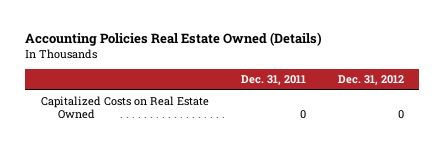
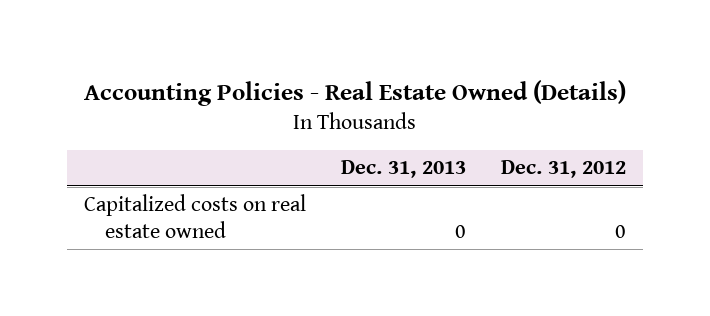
- Accounting Policies Real Estate Owned (Details)
+ Accounting Policies - Real Estate Owned (Details)
- | Dec. 31, 2011 | Dec. 31, 2012
+ | Dec. 31, 2013 | Dec. 31, 2012
- Capitalized Costs on Real Estate Owned | 0 | 0
+ Capitalized costs on real estate owned | 0 | 0

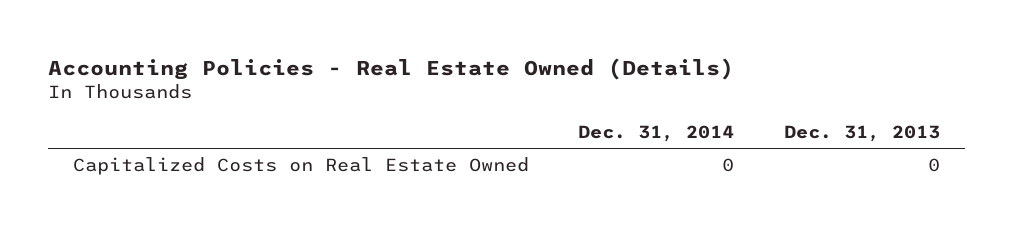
- | Dec. 31, 2013 | Dec. 31, 2012
+ | Dec. 31, 2014 | Dec. 31, 2013
- Capitalized costs on real estate owned | 0 | 0
+ Capitalized Costs on Real Estate Owned | 0 | 0

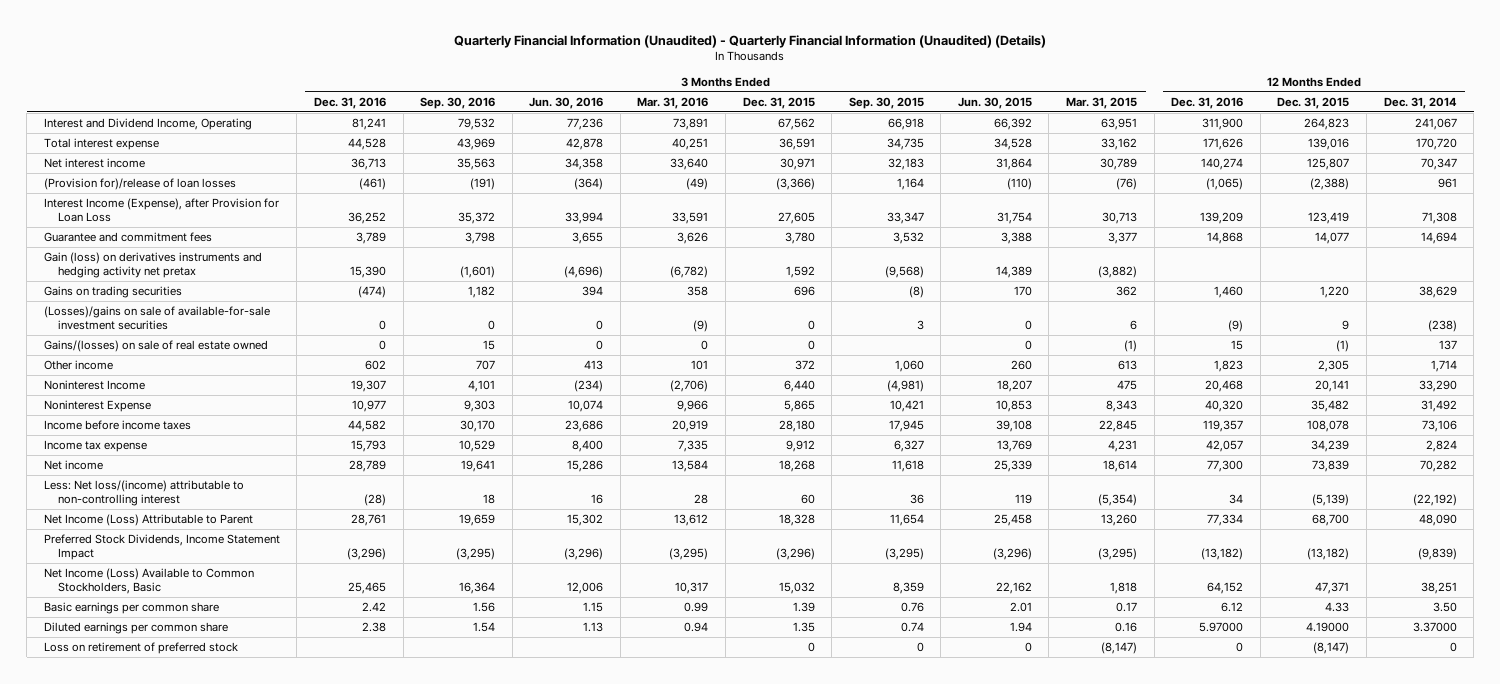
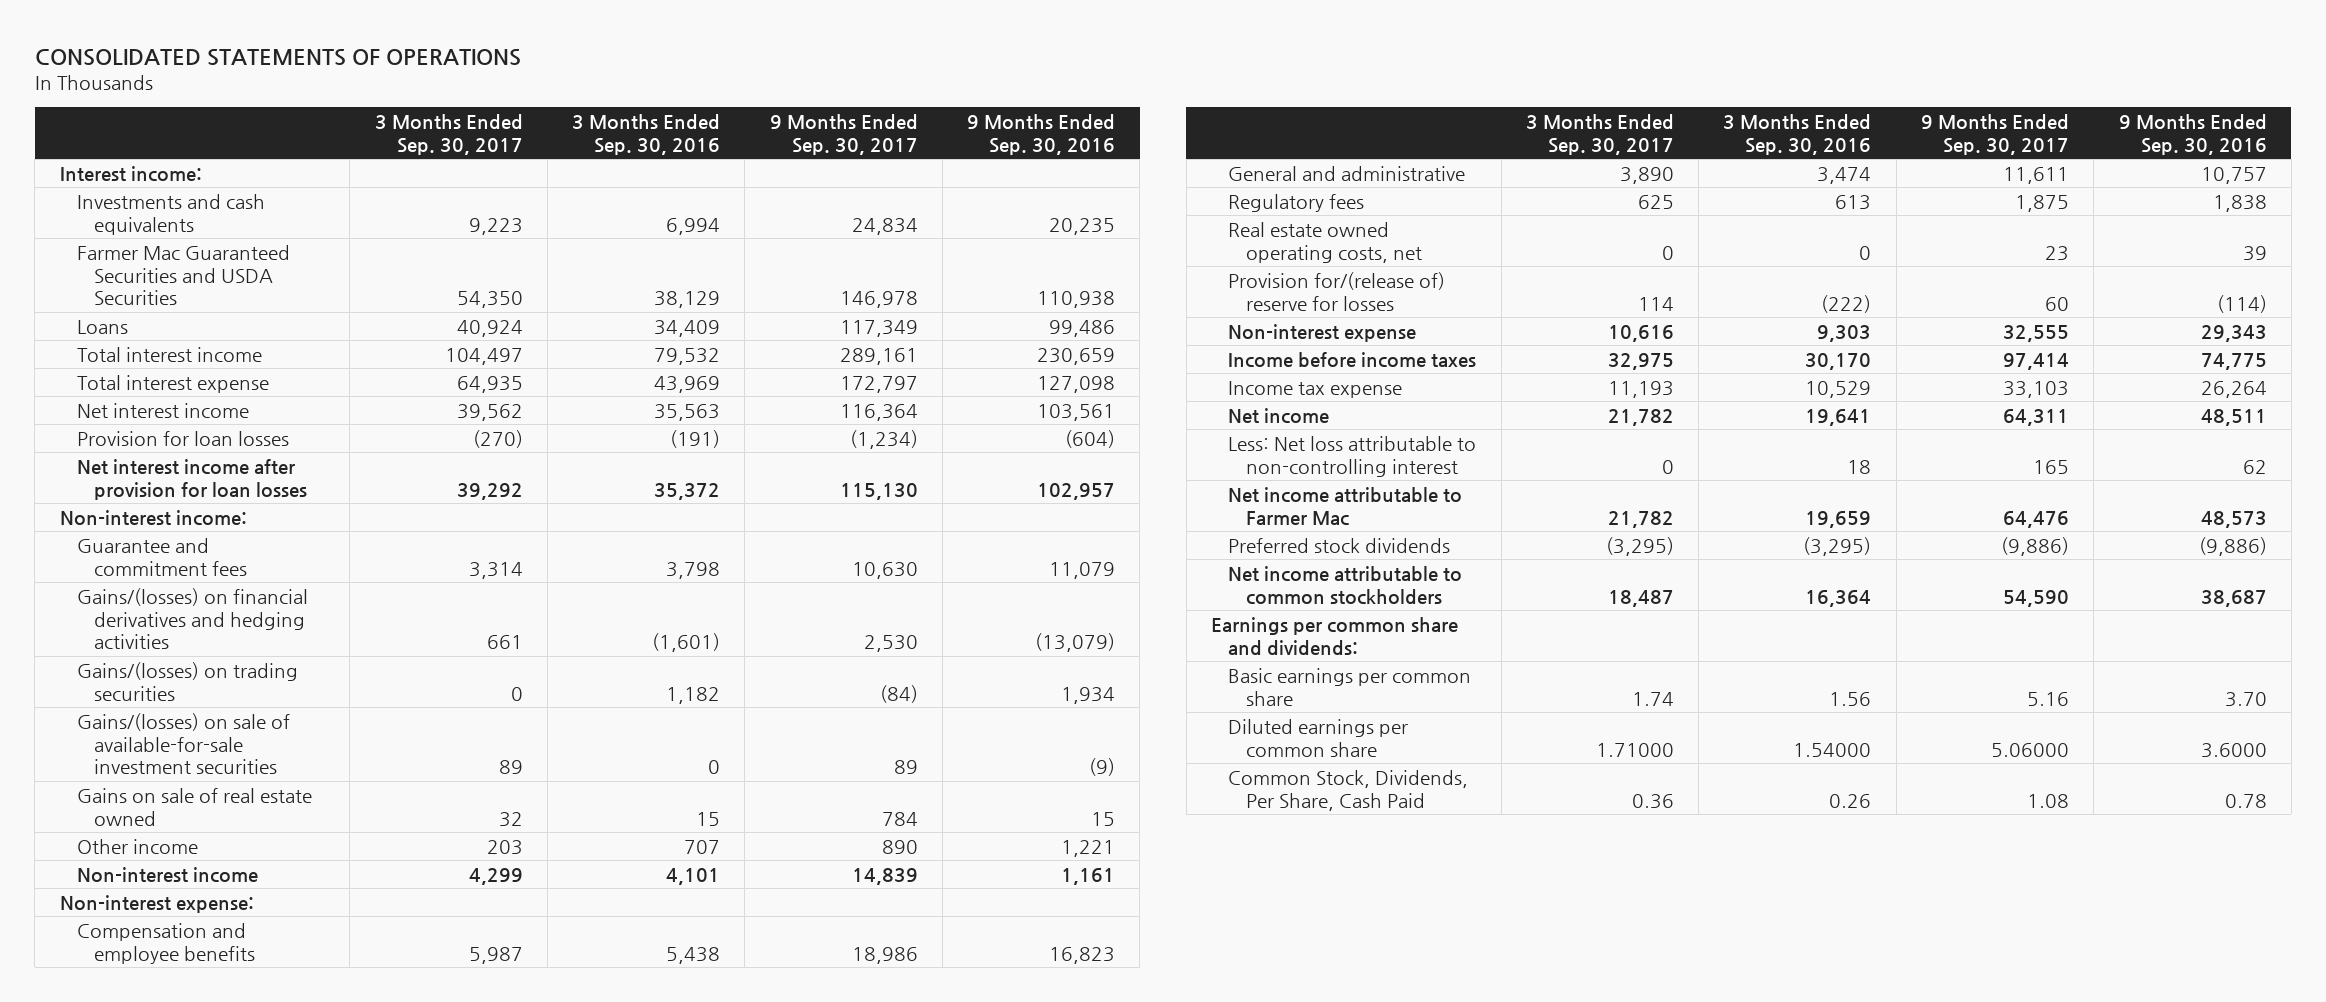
- Quarterly Financial Information (Unaudited) - Quarterly Financial Information (Unaudited) (Details)
+ CONSOLIDATED STATEMENTS OF OPERATIONS
- | 3 Months Ended Dec. 31, 2016 | 3 Months Ended Sep. 30, 2016 | 3 Months Ended Jun. 30, 2016 | 3 Months Ended Mar. 31, 2016 | 3 Months Ended Dec. 31, 2015 | 3 Months Ended Sep. 30, 2015 | 3 Months Ended Jun. 30, 2015 | 3 Months Ended Mar. 31, 2015 | 12 Months Ended Dec. 31, 2016 | 12 Months Ended Dec. 31, 2015 | 12 Months Ended Dec. 31, 2014
+ | 3 Months Ended Sep. 30, 2017 | 3 Months Ended Sep. 30, 2016 | 9 Months Ended Sep. 30, 2017 | 9 Months Ended Sep. 30, 2016
- Interest and Dividend Income, Operating | 81,241 | 79,532 | 77,236 | 73,891 | 67,562 | 66,918 | 66,392 | 63,951 | 311,900 | 264,823 | 241,067
+ Interest income:
+ Investments and cash equivalents | 9,223 | 6,994 | 24,834 | 20,235
+ Farmer Mac Guaranteed Securities and USDA Securities | 54,350 | 38,129 | 146,978 | 110,938
+ Loans | 40,924 | 34,409 | 117,349 | 99,486
+ Total interest income | 104,497 | 79,532 | 289,161 | 230,659
- (Provision for)/release of loan losses | (461) | (191) | (364) | (49) | (3,366) | 1,164 | (110) | (76) | (1,065) | (2,388) | 961
- Interest Income (Expense), after Provision for Loan Loss | 36,252 | 35,372 | 33,994 | 33,591 | 27,605 | 33,347 | 31,754 | 30,713 | 139,209 | 123,419 | 71,308
+ Provision for loan losses | (270) | (191) | (1,234) | (604)
+ Net interest income after provision for loan losses | 39,292 | 35,372 | 115,130 | 102,957
+ Non-interest income:
- Gain (loss) on derivatives instruments and hedging activity net pretax | 15,390 | (1,601) | (4,696) | (6,782) | 1,592 | (9,568) | 14,389 | (3,882) | | |
- Gains on trading securities | (474) | 1,182 | 394 | 358 | 696 | (8) | 170 | 362 | 1,460 | 1,220 | 38,629
- (Losses)/gains on sale of available-for-sale investment securities | 0 | 0 | 0 | (9) | 0 | 3 | 0 | 6 | (9) | 9 | (238)
- Gains/(losses) on sale of real estate owned | 0 | 15 | 0 | 0 | 0 | | 0 | (1) | 15 | (1) | 137
+ Gains/(losses) on financial derivatives and hedging activities | 661 | (1,601) | 2,530 | (13,079)
+ Gains/(losses) on trading securities | 0 | 1,182 | (84) | 1,934
+ Gains/(losses) on sale of available-for-sale investment securities | 89 | 0 | 89 | (9)
+ Gains on sale of real estate owned | 32 | 15 | 784 | 15
- Noninterest Income | 19,307 | 4,101 | (234) | (2,706) | 6,440 | (4,981) | 18,207 | 475 | 20,468 | 20,141 | 33,290
- Noninterest Expense | 10,977 | 9,303 | 10,074 | 9,966 | 5,865 | 10,421 | 10,853 | 8,343 | 40,320 | 35,482 | 31,492
+ Non-interest income | 4,299 | 4,101 | 14,839 | 1,161
+ Non-interest expense:
+ Compensation and employee benefits | 5,987 | 5,438 | 18,986 | 16,823
+ General and administrative | 3,890 | 3,474 | 11,611 | 10,757
+ Regulatory fees | 625 | 613 | 1,875 | 1,838
+ Real estate owned operating costs, net | 0 | 0 | 23 | 39
+ Provision for/(release of) reserve for losses | 114 | (222) | 60 | (114)
+ Non-interest expense | 10,616 | 9,303 | 32,555 | 29,343
- Less: Net loss/(income) attributable to non-controlling interest | (28) | 18 | 16 | 28 | 60 | 36 | 119 | (5,354) | 34 | (5,139) | (22,192)
- Net Income (Loss) Attributable to Parent | 28,761 | 19,659 | 15,302 | 13,612 | 18,328 | 11,654 | 25,458 | 13,260 | 77,334 | 68,700 | 48,090
- Preferred Stock Dividends, Income Statement Impact | (3,296) | (3,295) | (3,296) | (3,295) | (3,296) | (3,295) | (3,296) | (3,295) | (13,182) | (13,182) | (9,839)
- Net Income (Loss) Available to Common Stockholders, Basic | 25,465 | 16,364 | 12,006 | 10,317 | 15,032 | 8,359 | 22,162 | 1,818 | 64,152 | 47,371 | 38,251
+ Less: Net loss attributable to non-controlling interest | 0 | 18 | 165 | 62
+ Net income attributable to Farmer Mac | 21,782 | 19,659 | 64,476 | 48,573
+ Preferred stock dividends | (3,295) | (3,295) | (9,886) | (9,886)
+ Net income attributable to common stockholders | 18,487 | 16,364 | 54,590 | 38,687
+ Earnings per common share and dividends:
- Diluted earnings per common share | 2.38 | 1.54 | 1.13 | 0.94 | 1.35 | 0.74 | 1.94 | 0.16 | 5.97000 | 4.19000 | 3.37000
- Loss on retirement of preferred stock | | | | | 0 | 0 | 0 | (8,147) | 0 | (8,147) | 0
+ Diluted earnings per common share | 1.71000 | 1.54000 | 5.06000 | 3.6000
+ Common Stock, Dividends, Per Share, Cash Paid | 0.36 | 0.26 | 1.08 | 0.78

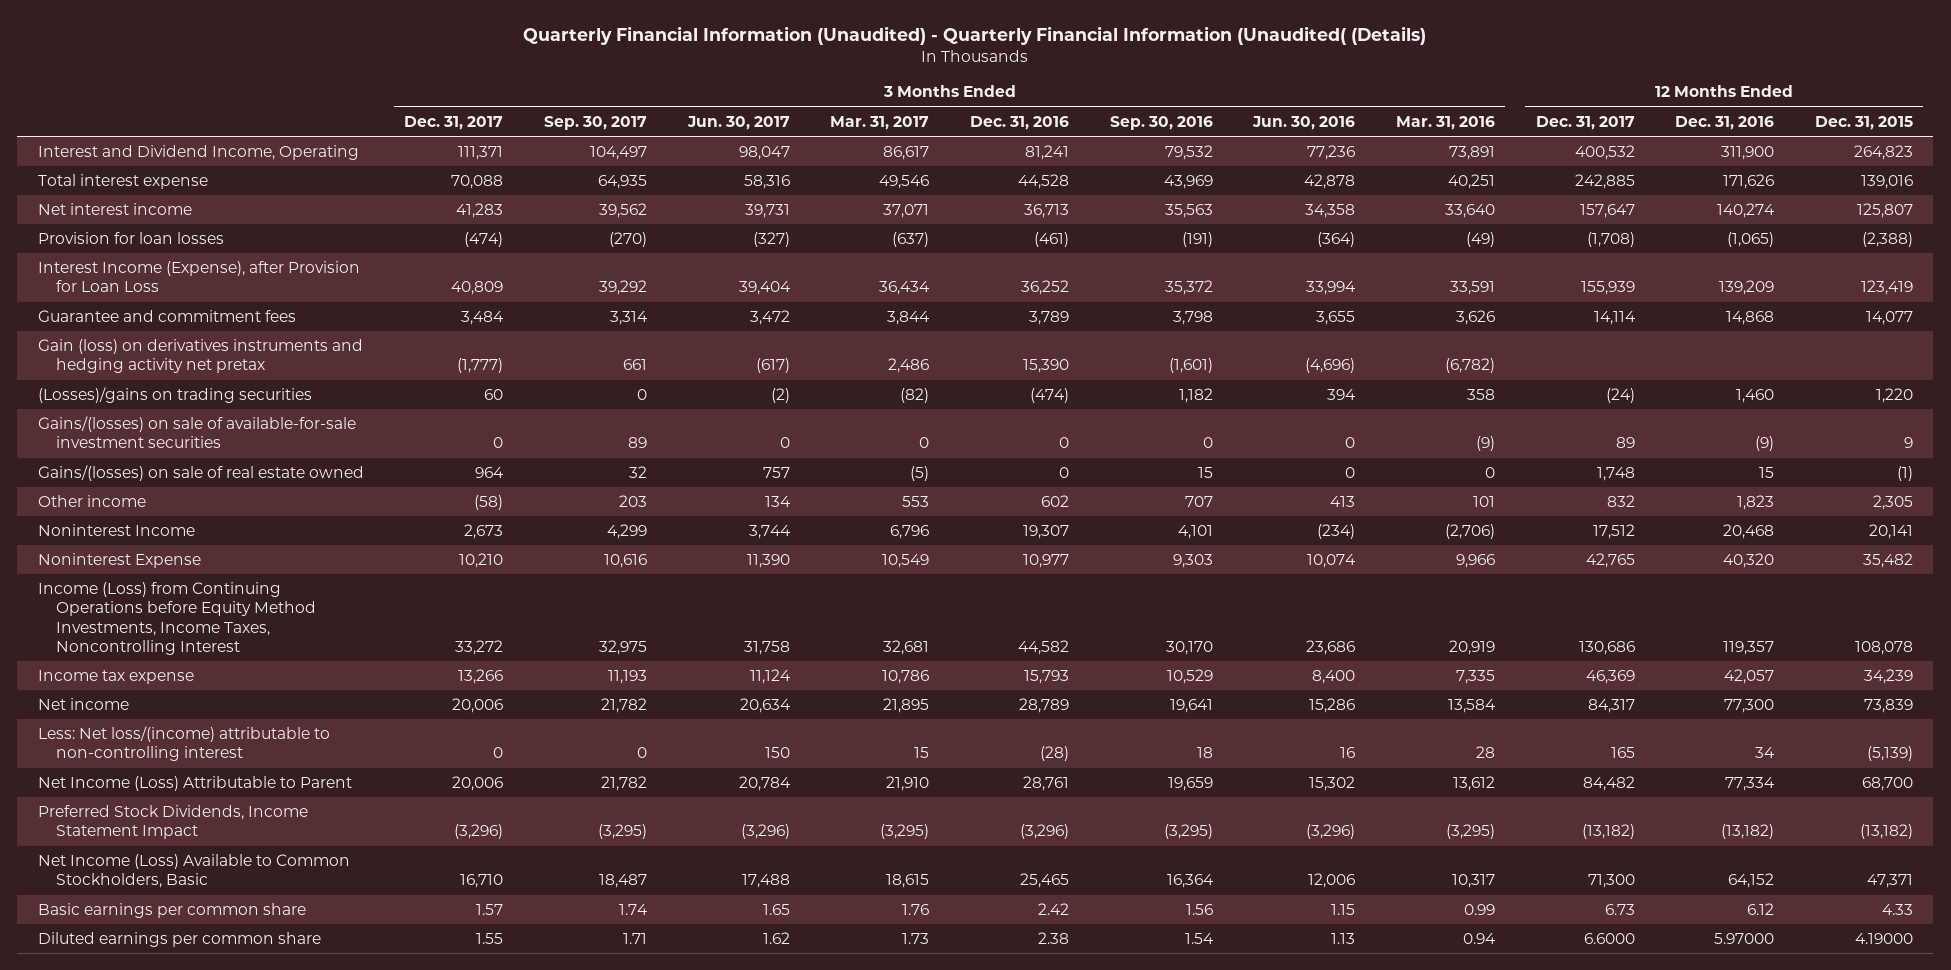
- CONSOLIDATED STATEMENTS OF OPERATIONS
+ Quarterly Financial Information (Unaudited) - Quarterly Financial Information (Unaudited( (Details)
- | 3 Months Ended Sep. 30, 2017 | 3 Months Ended Sep. 30, 2016 | 9 Months Ended Sep. 30, 2017 | 9 Months Ended Sep. 30, 2016
+ | 3 Months Ended Dec. 31, 2017 | 3 Months Ended Sep. 30, 2017 | 3 Months Ended Jun. 30, 2017 | 3 Months Ended Mar. 31, 2017 | 3 Months Ended Dec. 31, 2016 | 3 Months Ended Sep. 30, 2016 | 3 Months Ended Jun. 30, 2016 | 3 Months Ended Mar. 31, 2016 | 12 Months Ended Dec. 31, 2017 | 12 Months Ended Dec. 31, 2016 | 12 Months Ended Dec. 31, 2015
- Interest income:
- Investments and cash equivalents | 9,223 | 6,994 | 24,834 | 20,235
- Farmer Mac Guaranteed Securities and USDA Securities | 54,350 | 38,129 | 146,978 | 110,938
- Loans | 40,924 | 34,409 | 117,349 | 99,486
- Total interest income | 104,497 | 79,532 | 289,161 | 230,659
+ Interest and Dividend Income, Operating | 111,371 | 104,497 | 98,047 | 86,617 | 81,241 | 79,532 | 77,236 | 73,891 | 400,532 | 311,900 | 264,823
- Net interest income after provision for loan losses | 39,292 | 35,372 | 115,130 | 102,957
- Non-interest income:
+ Interest Income (Expense), after Provision for Loan Loss | 40,809 | 39,292 | 39,404 | 36,434 | 36,252 | 35,372 | 33,994 | 33,591 | 155,939 | 139,209 | 123,419
- Gains/(losses) on financial derivatives and hedging activities | 661 | (1,601) | 2,530 | (13,079)
- Gains/(losses) on trading securities | 0 | 1,182 | (84) | 1,934
+ Gain (loss) on derivatives instruments and hedging activity net pretax | (1,777) | 661 | (617) | 2,486 | 15,390 | (1,601) | (4,696) | (6,782) | | |
+ (Losses)/gains on trading securities | 60 | 0 | (2) | (82) | (474) | 1,182 | 394 | 358 | (24) | 1,460 | 1,220
- Gains on sale of real estate owned | 32 | 15 | 784 | 15
+ Gains/(losses) on sale of real estate owned | 964 | 32 | 757 | (5) | 0 | 15 | 0 | 0 | 1,748 | 15 | (1)
- Non-interest income | 4,299 | 4,101 | 14,839 | 1,161
- Non-interest expense:
- Compensation and employee benefits | 5,987 | 5,438 | 18,986 | 16,823
- General and administrative | 3,890 | 3,474 | 11,611 | 10,757
- Regulatory fees | 625 | 613 | 1,875 | 1,838
- Real estate owned operating costs, net | 0 | 0 | 23 | 39
- Provision for/(release of) reserve for losses | 114 | (222) | 60 | (114)
- Non-interest expense | 10,616 | 9,303 | 32,555 | 29,343
- Income before income taxes | 32,975 | 30,170 | 97,414 | 74,775
+ Noninterest Income | 2,673 | 4,299 | 3,744 | 6,796 | 19,307 | 4,101 | (234) | (2,706) | 17,512 | 20,468 | 20,141
+ Noninterest Expense | 10,210 | 10,616 | 11,390 | 10,549 | 10,977 | 9,303 | 10,074 | 9,966 | 42,765 | 40,320 | 35,482
+ Income (Loss) from Continuing Operations before Equity Method Investments, Income Taxes, Noncontrolling Interest | 33,272 | 32,975 | 31,758 | 32,681 | 44,582 | 30,170 | 23,686 | 20,919 | 130,686 | 119,357 | 108,078
- Less: Net loss attributable to non-controlling interest | 0 | 18 | 165 | 62
- Net income attributable to Farmer Mac | 21,782 | 19,659 | 64,476 | 48,573
- Preferred stock dividends | (3,295) | (3,295) | (9,886) | (9,886)
- Net income attributable to common stockholders | 18,487 | 16,364 | 54,590 | 38,687
- Earnings per common share and dividends:
+ Less: Net loss/(income) attributable to non-controlling interest | 0 | 0 | 150 | 15 | (28) | 18 | 16 | 28 | 165 | 34 | (5,139)
+ Net Income (Loss) Attributable to Parent | 20,006 | 21,782 | 20,784 | 21,910 | 28,761 | 19,659 | 15,302 | 13,612 | 84,482 | 77,334 | 68,700
+ Preferred Stock Dividends, Income Statement Impact | (3,296) | (3,295) | (3,296) | (3,295) | (3,296) | (3,295) | (3,296) | (3,295) | (13,182) | (13,182) | (13,182)
+ Net Income (Loss) Available to Common Stockholders, Basic | 16,710 | 18,487 | 17,488 | 18,615 | 25,465 | 16,364 | 12,006 | 10,317 | 71,300 | 64,152 | 47,371
- Diluted earnings per common share | 1.71000 | 1.54000 | 5.06000 | 3.6000
- Common Stock, Dividends, Per Share, Cash Paid | 0.36 | 0.26 | 1.08 | 0.78
+ Diluted earnings per common share | 1.55 | 1.71 | 1.62 | 1.73 | 2.38 | 1.54 | 1.13 | 0.94 | 6.6000 | 5.97000 | 4.19000

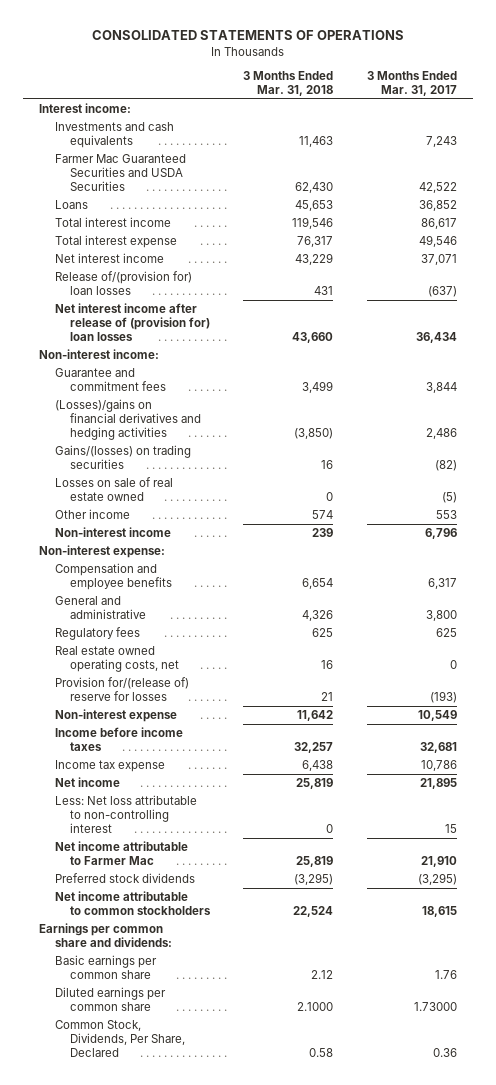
- Quarterly Financial Information (Unaudited) - Quarterly Financial Information (Unaudited( (Details)
+ CONSOLIDATED STATEMENTS OF OPERATIONS
- | 3 Months Ended Dec. 31, 2017 | 3 Months Ended Sep. 30, 2017 | 3 Months Ended Jun. 30, 2017 | 3 Months Ended Mar. 31, 2017 | 3 Months Ended Dec. 31, 2016 | 3 Months Ended Sep. 30, 2016 | 3 Months Ended Jun. 30, 2016 | 3 Months Ended Mar. 31, 2016 | 12 Months Ended Dec. 31, 2017 | 12 Months Ended Dec. 31, 2016 | 12 Months Ended Dec. 31, 2015
+ | 3 Months Ended Mar. 31, 2018 | 3 Months Ended Mar. 31, 2017
- Interest and Dividend Income, Operating | 111,371 | 104,497 | 98,047 | 86,617 | 81,241 | 79,532 | 77,236 | 73,891 | 400,532 | 311,900 | 264,823
+ Interest income:
+ Investments and cash equivalents | 11,463 | 7,243
+ Farmer Mac Guaranteed Securities and USDA Securities | 62,430 | 42,522
+ Loans | 45,653 | 36,852
+ Total interest income | 119,546 | 86,617
- Provision for loan losses | (474) | (270) | (327) | (637) | (461) | (191) | (364) | (49) | (1,708) | (1,065) | (2,388)
- Interest Income (Expense), after Provision for Loan Loss | 40,809 | 39,292 | 39,404 | 36,434 | 36,252 | 35,372 | 33,994 | 33,591 | 155,939 | 139,209 | 123,419
+ Release of/(provision for) loan losses | 431 | (637)
+ Net interest income after release of (provision for) loan losses | 43,660 | 36,434
+ Non-interest income:
- Gain (loss) on derivatives instruments and hedging activity net pretax | (1,777) | 661 | (617) | 2,486 | 15,390 | (1,601) | (4,696) | (6,782) | | |
- (Losses)/gains on trading securities | 60 | 0 | (2) | (82) | (474) | 1,182 | 394 | 358 | (24) | 1,460 | 1,220
- Gains/(losses) on sale of available-for-sale investment securities | 0 | 89 | 0 | 0 | 0 | 0 | 0 | (9) | 89 | (9) | 9
- Gains/(losses) on sale of real estate owned | 964 | 32 | 757 | (5) | 0 | 15 | 0 | 0 | 1,748 | 15 | (1)
+ (Losses)/gains on financial derivatives and hedging activities | (3,850) | 2,486
+ Gains/(losses) on trading securities | 16 | (82)
+ Losses on sale of real estate owned | 0 | (5)
- Noninterest Income | 2,673 | 4,299 | 3,744 | 6,796 | 19,307 | 4,101 | (234) | (2,706) | 17,512 | 20,468 | 20,141
- Noninterest Expense | 10,210 | 10,616 | 11,390 | 10,549 | 10,977 | 9,303 | 10,074 | 9,966 | 42,765 | 40,320 | 35,482
- Income (Loss) from Continuing Operations before Equity Method Investments, Income Taxes, Noncontrolling Interest | 33,272 | 32,975 | 31,758 | 32,681 | 44,582 | 30,170 | 23,686 | 20,919 | 130,686 | 119,357 | 108,078
+ Non-interest income | 239 | 6,796
+ Non-interest expense:
+ Compensation and employee benefits | 6,654 | 6,317
+ General and administrative | 4,326 | 3,800
+ Regulatory fees | 625 | 625
+ Real estate owned operating costs, net | 16 | 0
+ Provision for/(release of) reserve for losses | 21 | (193)
+ Non-interest expense | 11,642 | 10,549
+ Income before income taxes | 32,257 | 32,681
- Less: Net loss/(income) attributable to non-controlling interest | 0 | 0 | 150 | 15 | (28) | 18 | 16 | 28 | 165 | 34 | (5,139)
- Net Income (Loss) Attributable to Parent | 20,006 | 21,782 | 20,784 | 21,910 | 28,761 | 19,659 | 15,302 | 13,612 | 84,482 | 77,334 | 68,700
- Preferred Stock Dividends, Income Statement Impact | (3,296) | (3,295) | (3,296) | (3,295) | (3,296) | (3,295) | (3,296) | (3,295) | (13,182) | (13,182) | (13,182)
- Net Income (Loss) Available to Common Stockholders, Basic | 16,710 | 18,487 | 17,488 | 18,615 | 25,465 | 16,364 | 12,006 | 10,317 | 71,300 | 64,152 | 47,371
+ Less: Net loss attributable to non-controlling interest | 0 | 15
+ Net income attributable to Farmer Mac | 25,819 | 21,910
+ Preferred stock dividends | (3,295) | (3,295)
+ Net income attributable to common stockholders | 22,524 | 18,615
+ Earnings per common share and dividends:
- Diluted earnings per common share | 1.55 | 1.71 | 1.62 | 1.73 | 2.38 | 1.54 | 1.13 | 0.94 | 6.6000 | 5.97000 | 4.19000
+ Diluted earnings per common share | 2.1000 | 1.73000
+ Common Stock, Dividends, Per Share, Declared | 0.58 | 0.36

